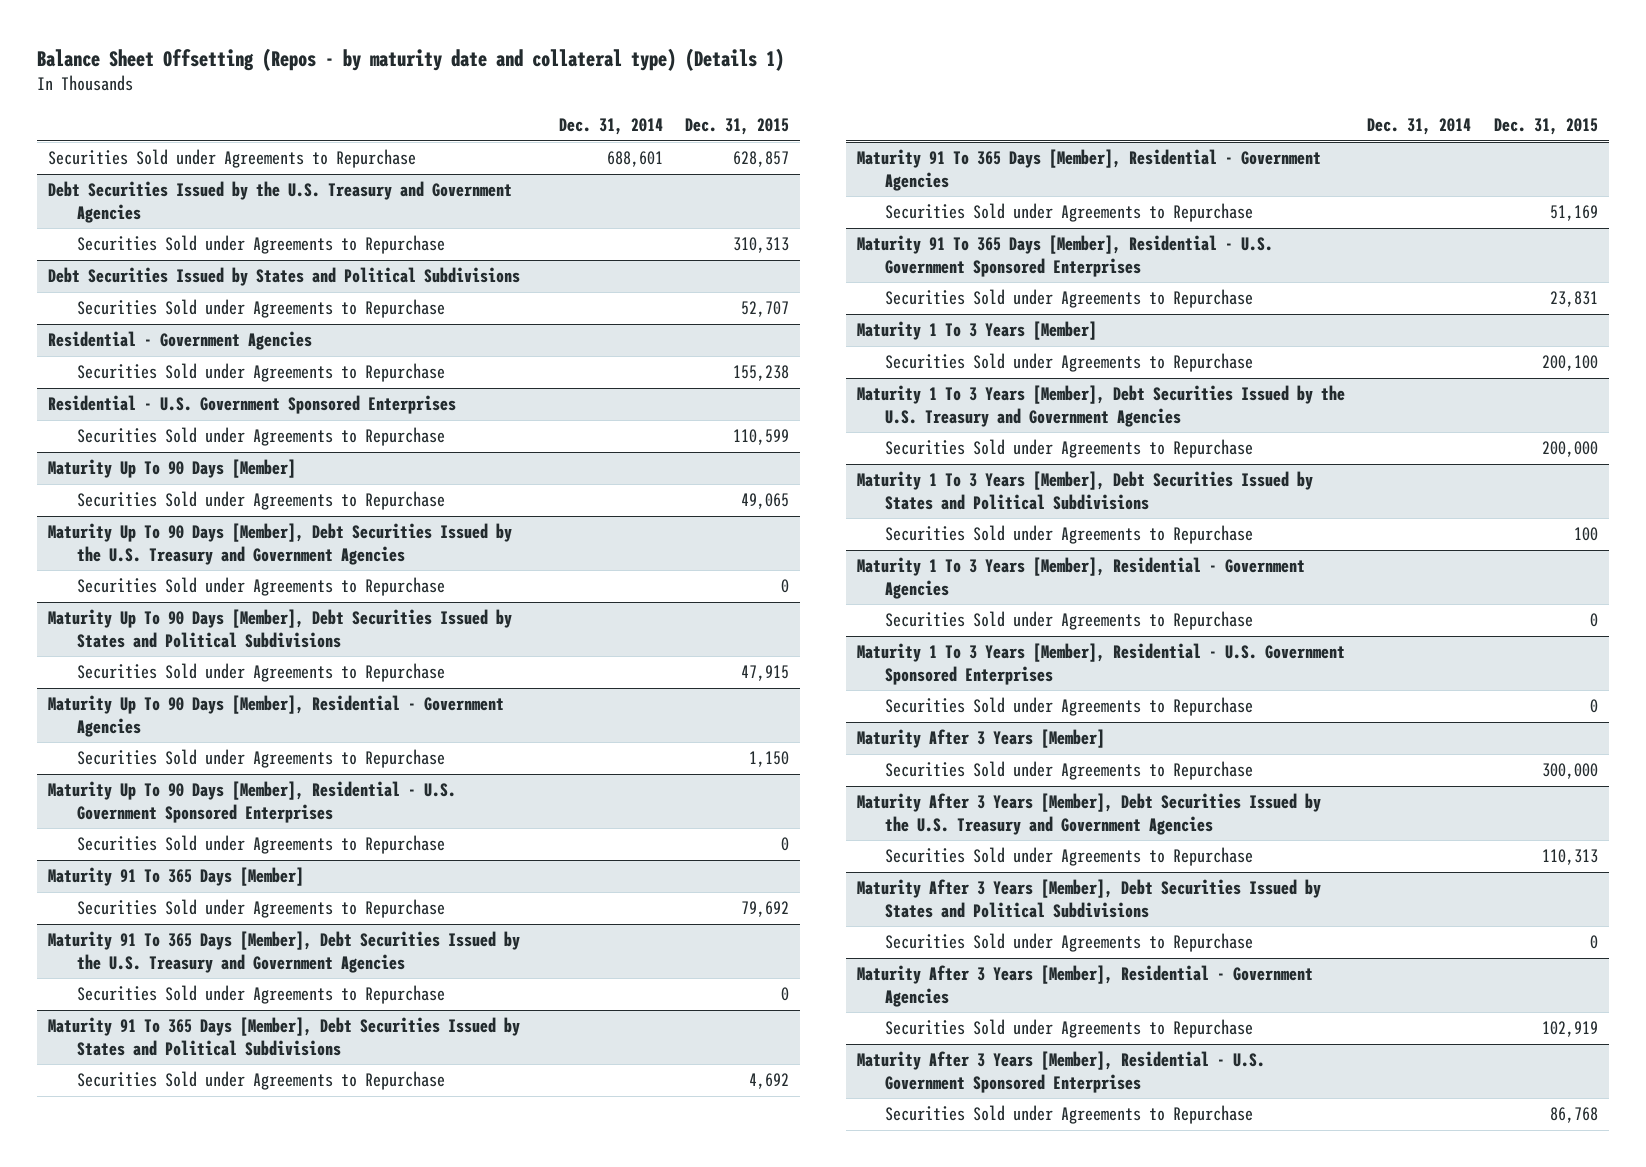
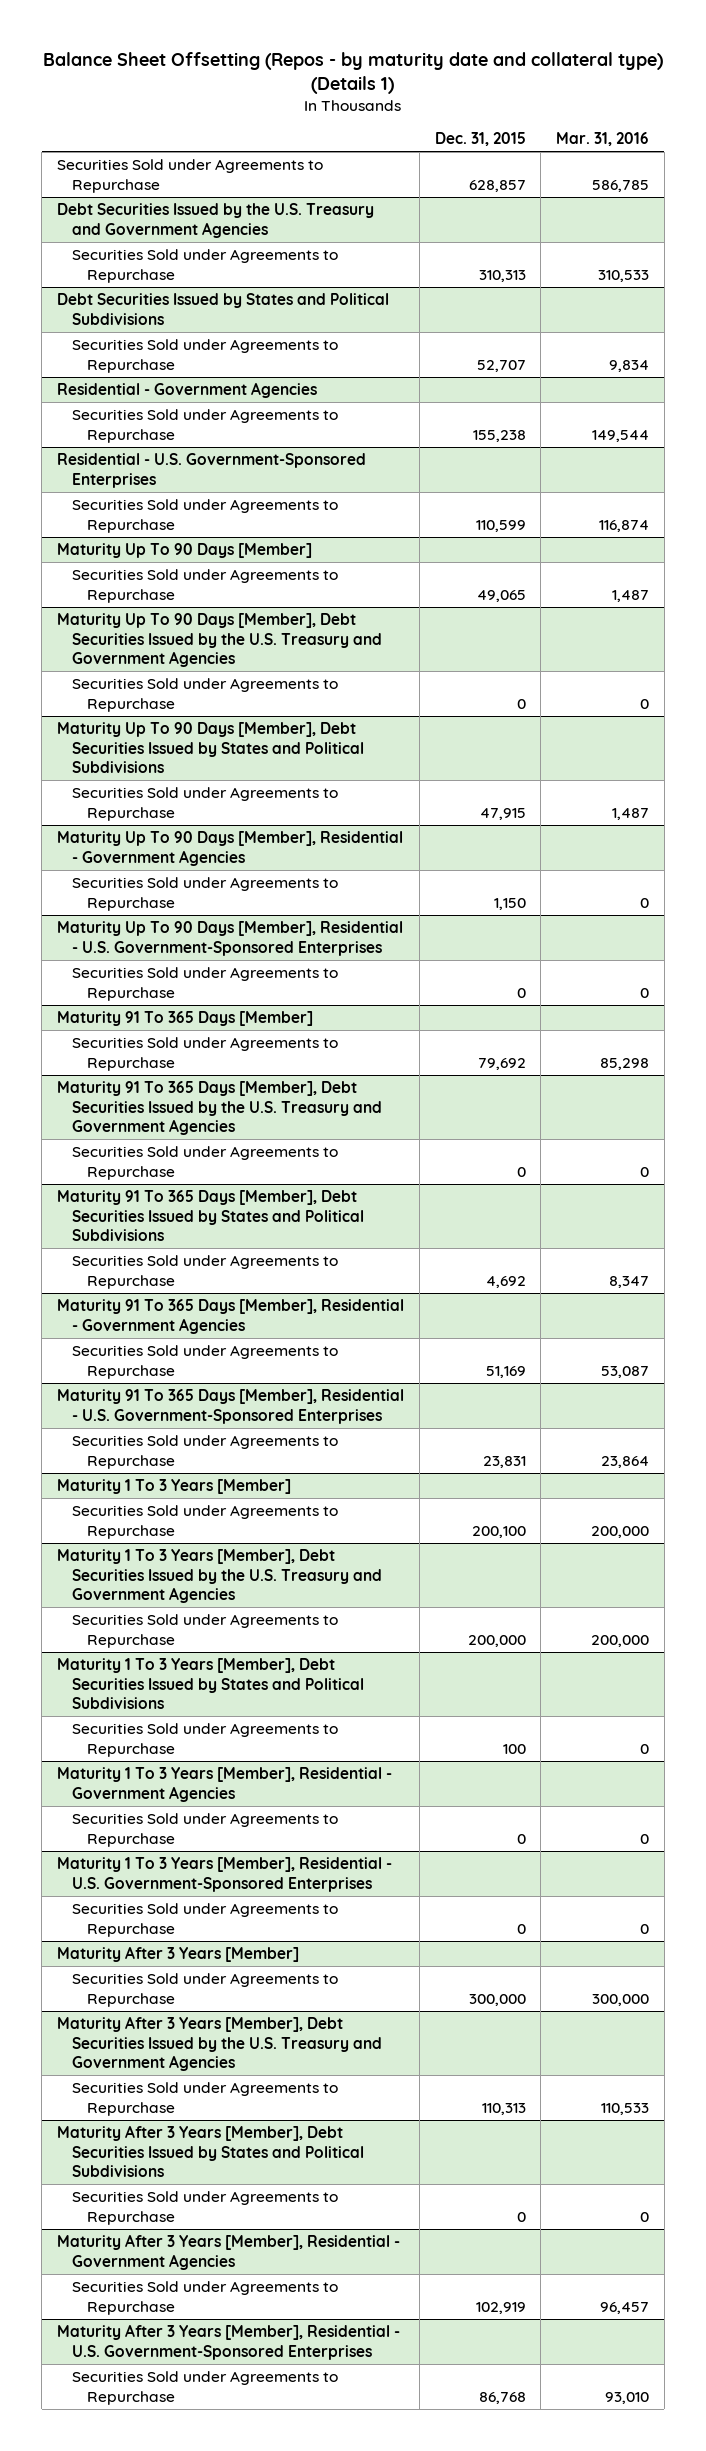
- | Dec. 31, 2014 | Dec. 31, 2015
+ | Dec. 31, 2015 | Mar. 31, 2016
- Residential - U.S. Government Sponsored Enterprises
+ Residential - U.S. Government-Sponsored Enterprises
- Maturity Up To 90 Days [Member], Residential - U.S. Government Sponsored Enterprises
+ Maturity Up To 90 Days [Member], Residential - U.S. Government-Sponsored Enterprises
- Maturity 91 To 365 Days [Member], Residential - U.S. Government Sponsored Enterprises
+ Maturity 91 To 365 Days [Member], Residential - U.S. Government-Sponsored Enterprises
- Maturity 1 To 3 Years [Member], Residential - U.S. Government Sponsored Enterprises
+ Maturity 1 To 3 Years [Member], Residential - U.S. Government-Sponsored Enterprises
- Maturity After 3 Years [Member], Residential - U.S. Government Sponsored Enterprises
+ Maturity After 3 Years [Member], Residential - U.S. Government-Sponsored Enterprises

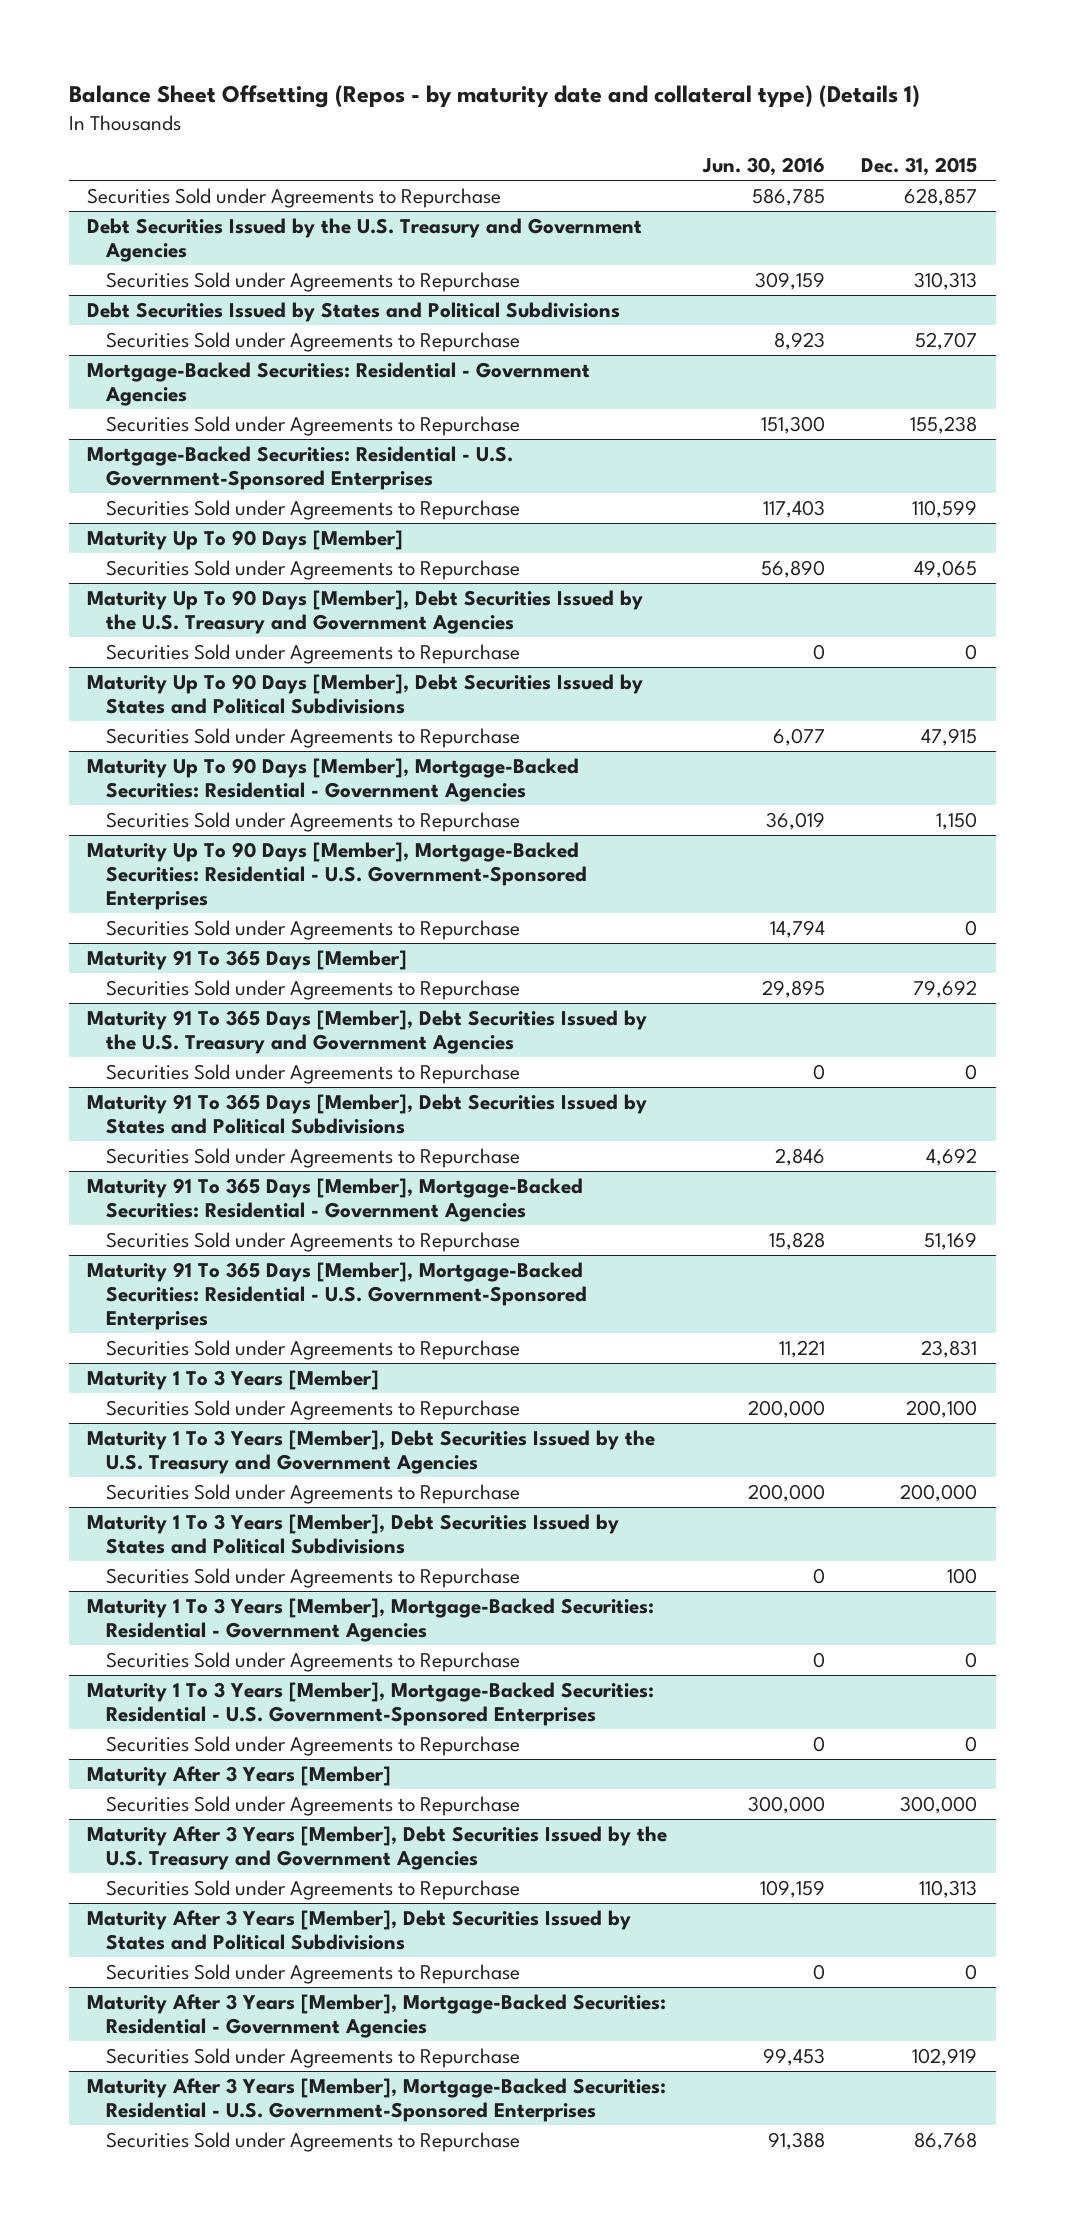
- | Dec. 31, 2015 | Mar. 31, 2016
+ | Jun. 30, 2016 | Dec. 31, 2015
- Residential - Government Agencies
+ Mortgage-Backed Securities: Residential - Government Agencies
- Residential - U.S. Government-Sponsored Enterprises
+ Mortgage-Backed Securities: Residential - U.S. Government-Sponsored Enterprises
- Maturity Up To 90 Days [Member], Residential - Government Agencies
+ Maturity Up To 90 Days [Member], Mortgage-Backed Securities: Residential - Government Agencies
- Maturity Up To 90 Days [Member], Residential - U.S. Government-Sponsored Enterprises
+ Maturity Up To 90 Days [Member], Mortgage-Backed Securities: Residential - U.S. Government-Sponsored Enterprises
- Maturity 91 To 365 Days [Member], Residential - Government Agencies
+ Maturity 91 To 365 Days [Member], Mortgage-Backed Securities: Residential - Government Agencies
- Maturity 91 To 365 Days [Member], Residential - U.S. Government-Sponsored Enterprises
+ Maturity 91 To 365 Days [Member], Mortgage-Backed Securities: Residential - U.S. Government-Sponsored Enterprises
- Maturity 1 To 3 Years [Member], Residential - Government Agencies
+ Maturity 1 To 3 Years [Member], Mortgage-Backed Securities: Residential - Government Agencies
- Maturity 1 To 3 Years [Member], Residential - U.S. Government-Sponsored Enterprises
+ Maturity 1 To 3 Years [Member], Mortgage-Backed Securities: Residential - U.S. Government-Sponsored Enterprises
- Maturity After 3 Years [Member], Residential - Government Agencies
+ Maturity After 3 Years [Member], Mortgage-Backed Securities: Residential - Government Agencies
- Maturity After 3 Years [Member], Residential - U.S. Government-Sponsored Enterprises
+ Maturity After 3 Years [Member], Mortgage-Backed Securities: Residential - U.S. Government-Sponsored Enterprises

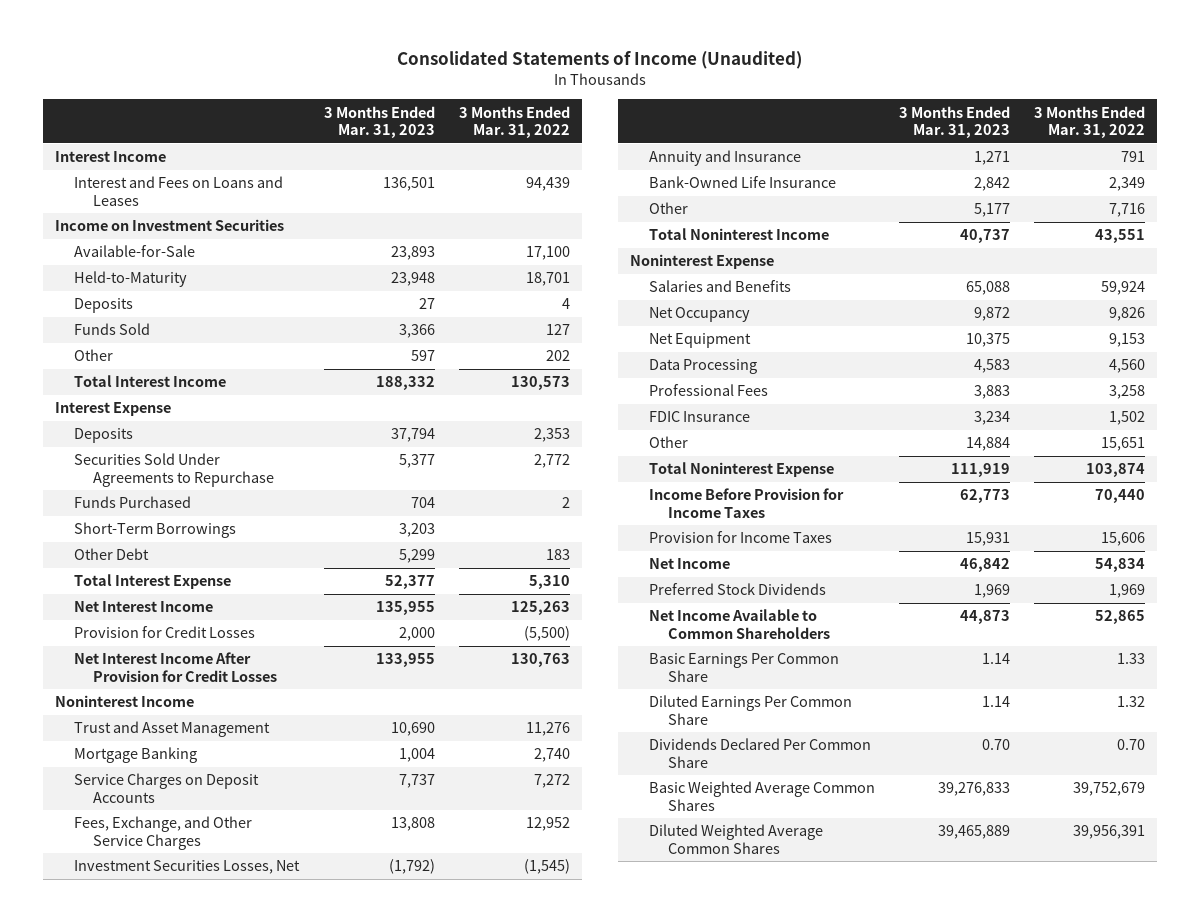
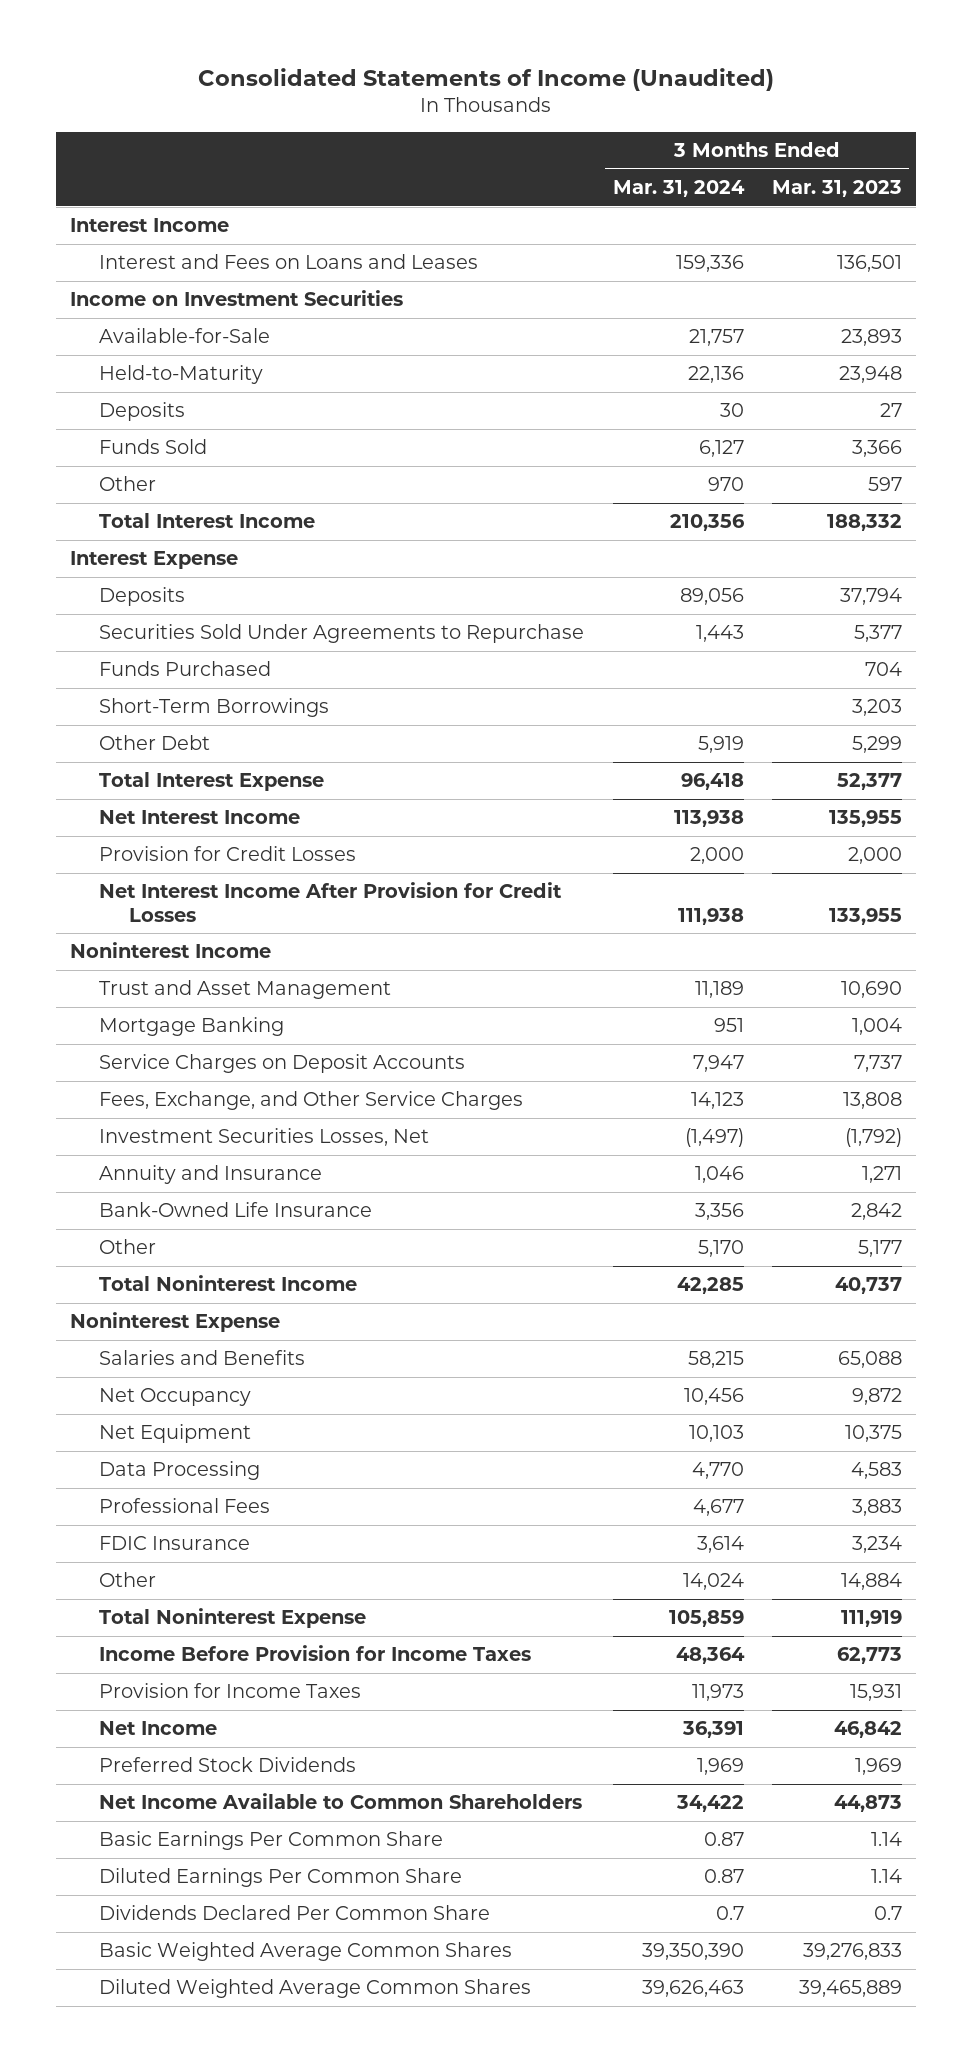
- | 3 Months Ended Mar. 31, 2023 | 3 Months Ended Mar. 31, 2022
+ | 3 Months Ended Mar. 31, 2024 | 3 Months Ended Mar. 31, 2023
- Dividends Declared Per Common Share | 0.70 | 0.70
+ Dividends Declared Per Common Share | 0.7 | 0.7

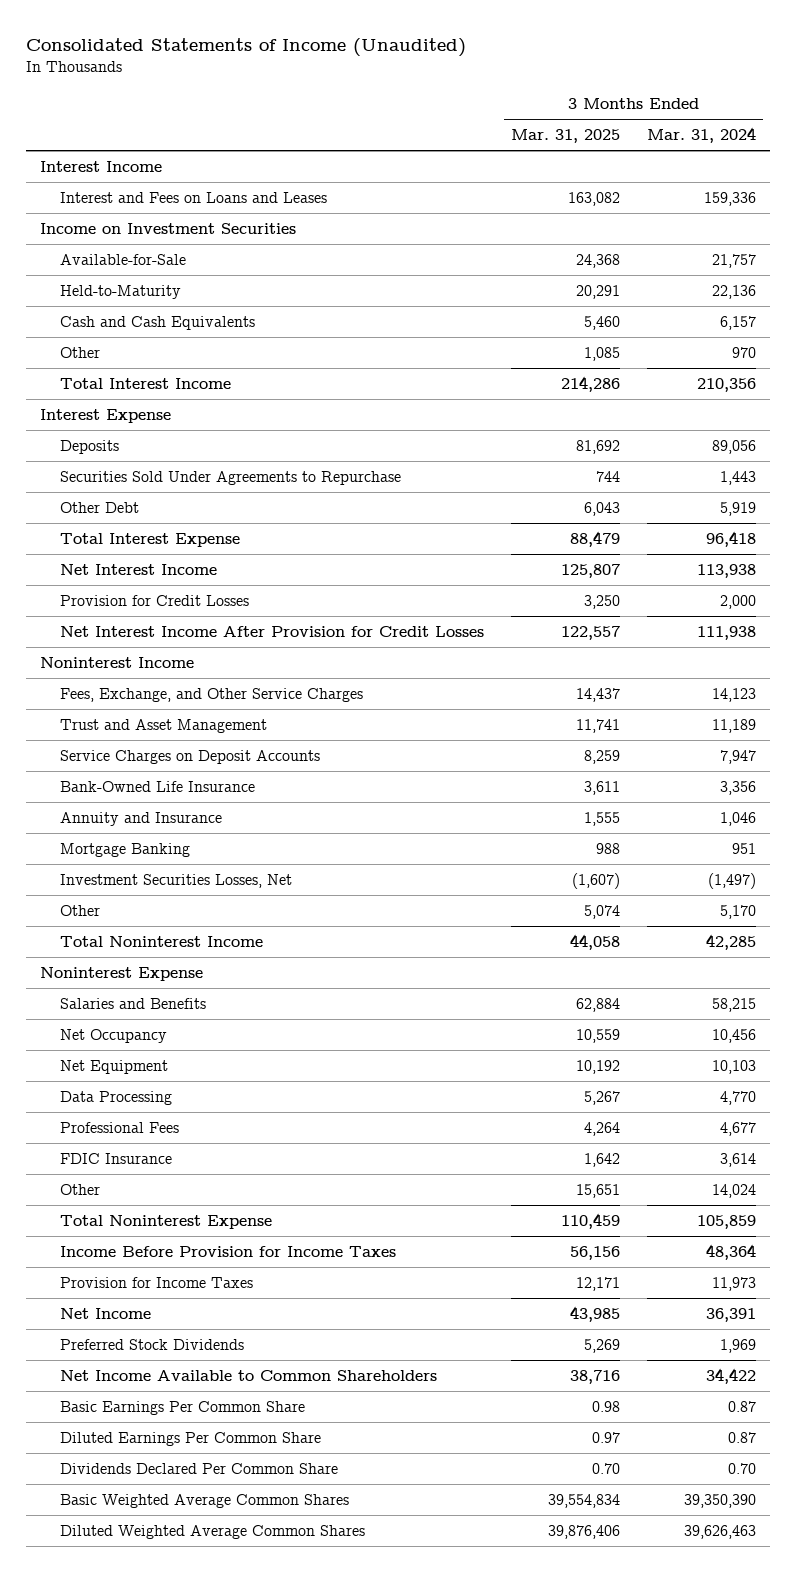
- | 3 Months Ended Mar. 31, 2024 | 3 Months Ended Mar. 31, 2023
+ | 3 Months Ended Mar. 31, 2025 | 3 Months Ended Mar. 31, 2024
- Deposits | 30 | 27
- Funds Sold | 6,127 | 3,366
+ Cash and Cash Equivalents | 5,460 | 6,157
- Funds Purchased | | 704
- Short-Term Borrowings | | 3,203
moved up: Fees, Exchange, and Other Service Charges | 14,437 | 14,123
moved down: Annuity and Insurance | 1,555 | 1,046
moved down: Mortgage Banking | 988 | 951
moved down: Investment Securities Losses, Net | (1,607) | (1,497)
- Dividends Declared Per Common Share | 0.7 | 0.7
+ Dividends Declared Per Common Share | 0.70 | 0.70

